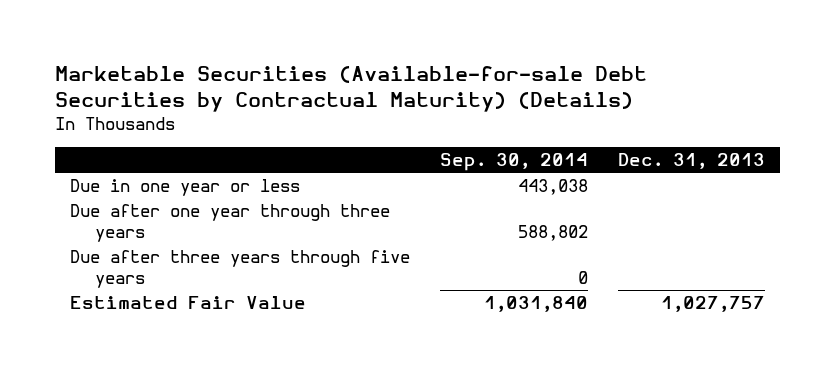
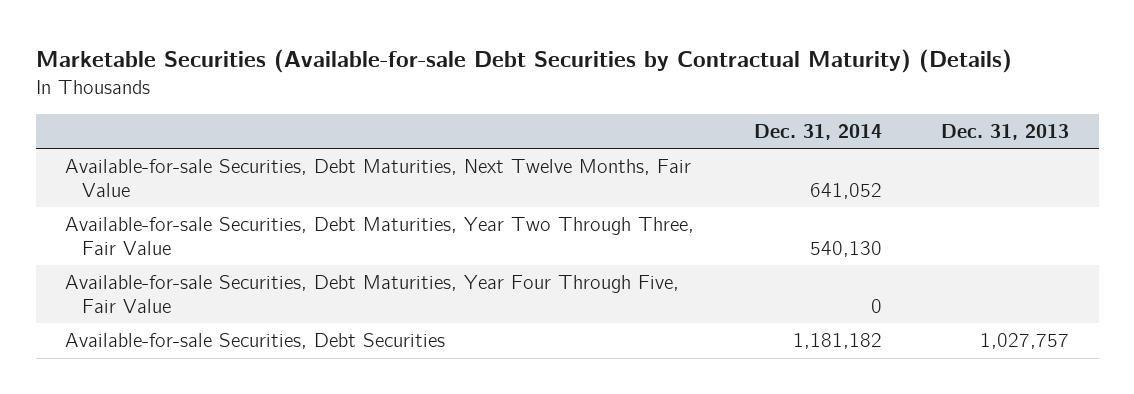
- | Sep. 30, 2014 | Dec. 31, 2013
+ | Dec. 31, 2014 | Dec. 31, 2013
- Due in one year or less | 443,038 |
- Due after one year through three years | 588,802 |
- Due after three years through five years | 0 |
- Estimated Fair Value | 1,031,840 | 1,027,757
+ Available-for-sale Securities, Debt Maturities, Next Twelve Months, Fair Value | 641,052 |
+ Available-for-sale Securities, Debt Maturities, Year Two Through Three, Fair Value | 540,130 |
+ Available-for-sale Securities, Debt Maturities, Year Four Through Five, Fair Value | 0 |
+ Available-for-sale Securities, Debt Securities | 1,181,182 | 1,027,757

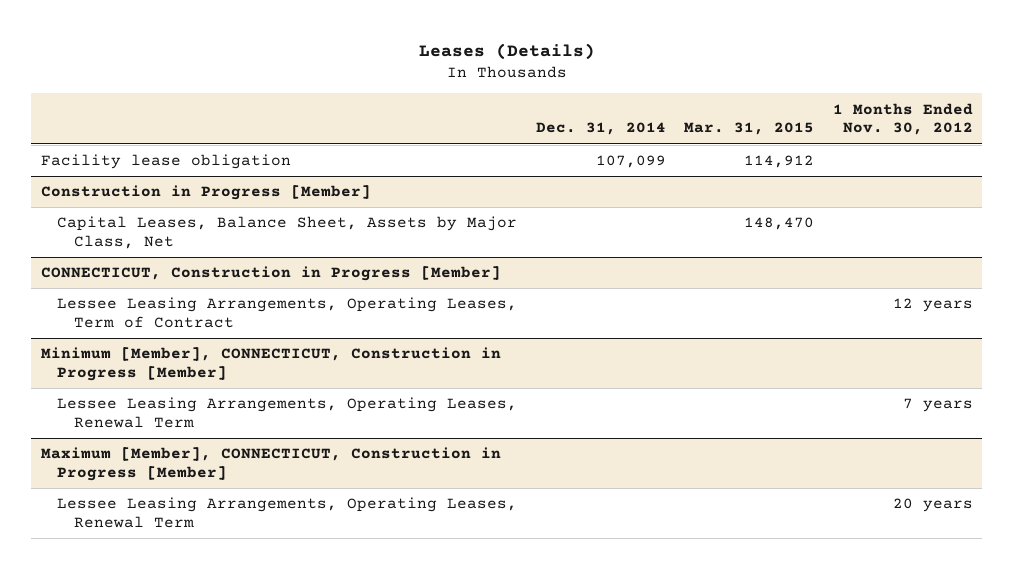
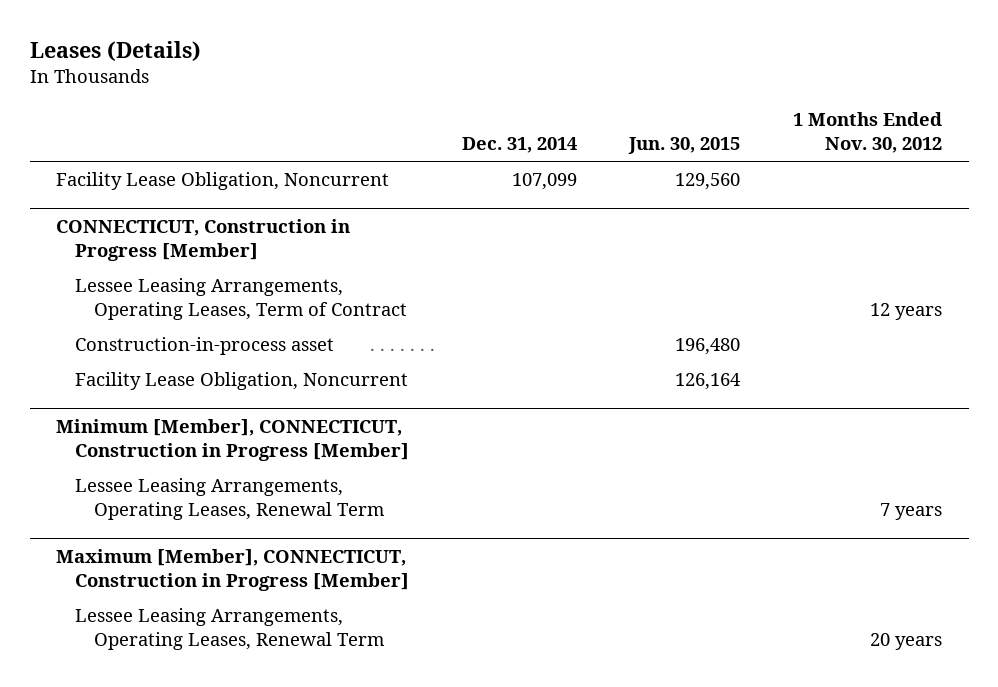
- | Dec. 31, 2014 | Mar. 31, 2015 | 1 Months Ended Nov. 30, 2012
+ | Dec. 31, 2014 | Jun. 30, 2015 | 1 Months Ended Nov. 30, 2012
- Facility lease obligation | 107,099 | 114,912 |
- Construction in Progress [Member]
- Capital Leases, Balance Sheet, Assets by Major Class, Net | | 148,470 |
+ Facility Lease Obligation, Noncurrent | 107,099 | 129,560 |
@ CONNECTICUT, Construction in Progress [Member]
+ Construction-in-process asset | | 196,480 |
+ Facility Lease Obligation, Noncurrent | | 126,164 |

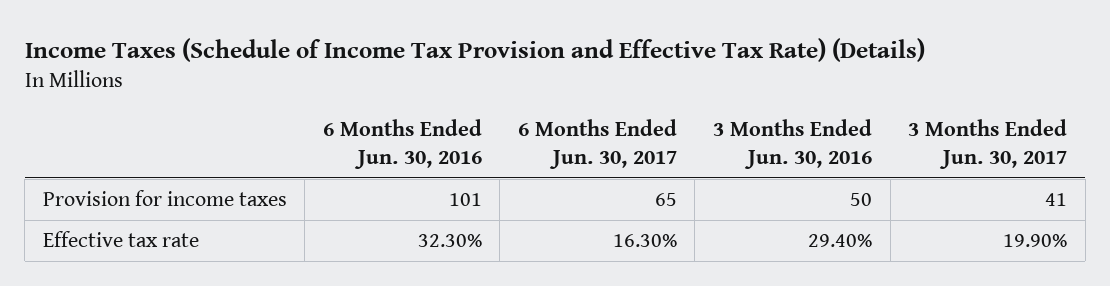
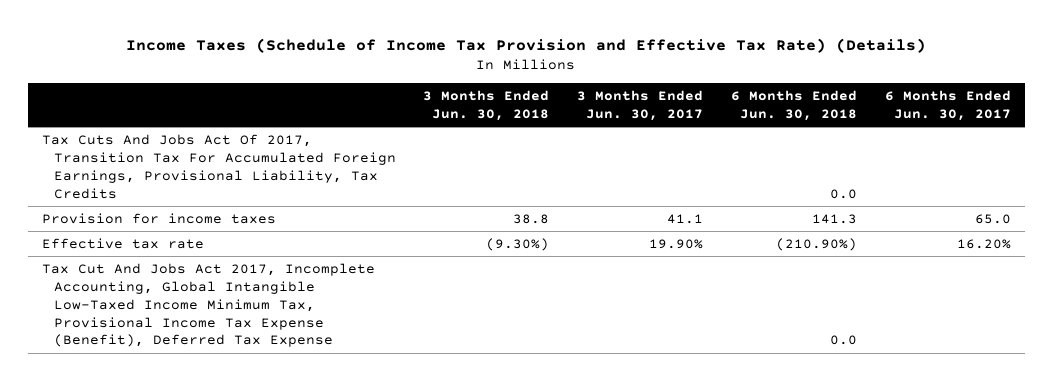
- | 6 Months Ended Jun. 30, 2016 | 6 Months Ended Jun. 30, 2017 | 3 Months Ended Jun. 30, 2016 | 3 Months Ended Jun. 30, 2017
+ | 3 Months Ended Jun. 30, 2018 | 3 Months Ended Jun. 30, 2017 | 6 Months Ended Jun. 30, 2018 | 6 Months Ended Jun. 30, 2017
- Provision for income taxes | 101 | 65 | 50 | 41
- Effective tax rate | 32.30% | 16.30% | 29.40% | 19.90%
+ Tax Cuts And Jobs Act Of 2017, Transition Tax For Accumulated Foreign Earnings, Provisional Liability, Tax Credits | | | 0.0 |
+ Provision for income taxes | 38.8 | 41.1 | 141.3 | 65.0
+ Effective tax rate | (9.30%) | 19.90% | (210.90%) | 16.20%
+ Tax Cut And Jobs Act 2017, Incomplete Accounting, Global Intangible Low-Taxed Income Minimum Tax, Provisional Income Tax Expense (Benefit), Deferred Tax Expense | | | 0.0 |

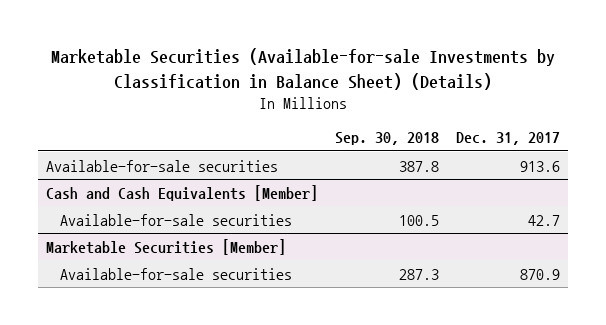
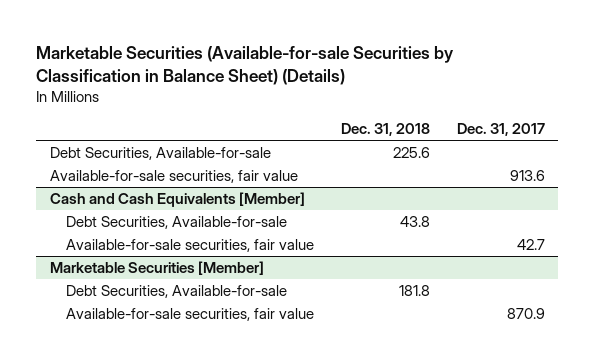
- Marketable Securities (Available-for-sale Investments by Classification in Balance Sheet) (Details)
+ Marketable Securities (Available-for-sale Securities by Classification in Balance Sheet) (Details)
- | Sep. 30, 2018 | Dec. 31, 2017
+ | Dec. 31, 2018 | Dec. 31, 2017
- Available-for-sale securities | 387.8 | 913.6
+ Debt Securities, Available-for-sale | 225.6 |
+ Available-for-sale securities, fair value | | 913.6
@ Cash and Cash Equivalents [Member]
- Available-for-sale securities | 100.5 | 42.7
+ Debt Securities, Available-for-sale | 43.8 |
+ Available-for-sale securities, fair value | | 42.7
@ Marketable Securities [Member]
- Available-for-sale securities | 287.3 | 870.9
+ Debt Securities, Available-for-sale | 181.8 |
+ Available-for-sale securities, fair value | | 870.9

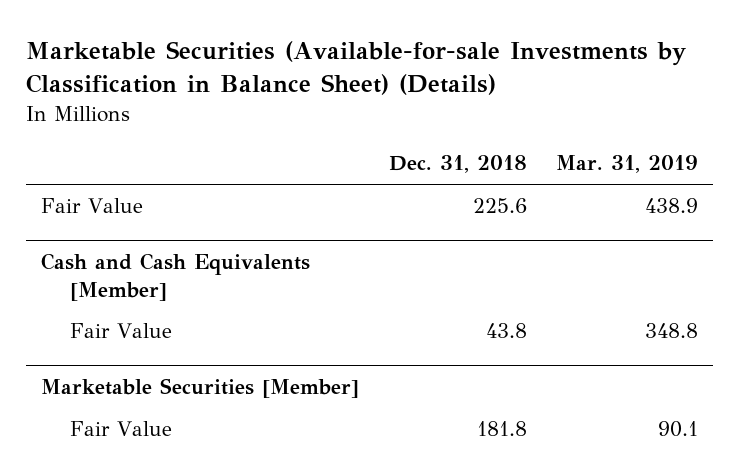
- Marketable Securities (Available-for-sale Securities by Classification in Balance Sheet) (Details)
+ Marketable Securities (Available-for-sale Investments by Classification in Balance Sheet) (Details)
- | Dec. 31, 2018 | Dec. 31, 2017
+ | Dec. 31, 2018 | Mar. 31, 2019
- Debt Securities, Available-for-sale | 225.6 |
- Available-for-sale securities, fair value | | 913.6
+ Fair Value | 225.6 | 438.9
@ Cash and Cash Equivalents [Member]
- Debt Securities, Available-for-sale | 43.8 |
- Available-for-sale securities, fair value | | 42.7
+ Fair Value | 43.8 | 348.8
@ Marketable Securities [Member]
- Debt Securities, Available-for-sale | 181.8 |
- Available-for-sale securities, fair value | | 870.9
+ Fair Value | 181.8 | 90.1

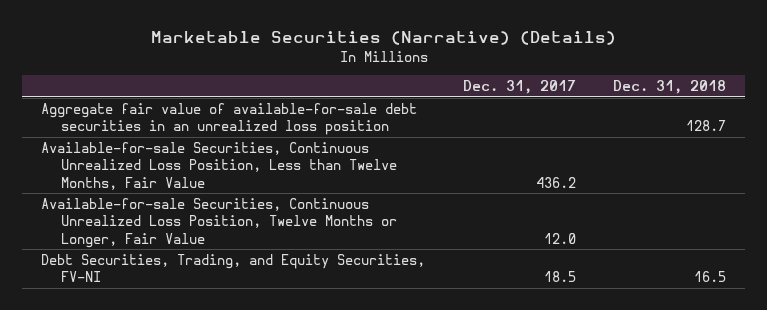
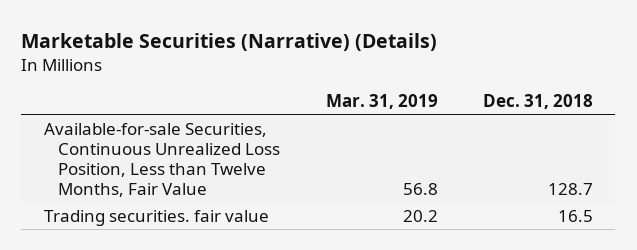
- | Dec. 31, 2017 | Dec. 31, 2018
+ | Mar. 31, 2019 | Dec. 31, 2018
- Aggregate fair value of available-for-sale debt securities in an unrealized loss position | | 128.7
- Available-for-sale Securities, Continuous Unrealized Loss Position, Less than Twelve Months, Fair Value | 436.2 |
- Available-for-sale Securities, Continuous Unrealized Loss Position, Twelve Months or Longer, Fair Value | 12.0 |
- Debt Securities, Trading, and Equity Securities, FV-NI | 18.5 | 16.5
+ Available-for-sale Securities, Continuous Unrealized Loss Position, Less than Twelve Months, Fair Value | 56.8 | 128.7
+ Trading securities. fair value | 20.2 | 16.5

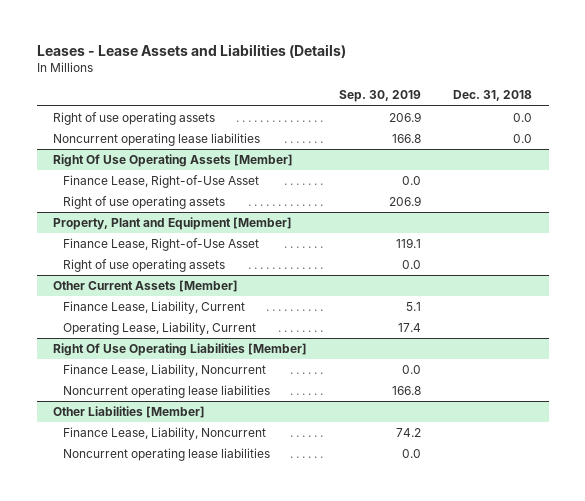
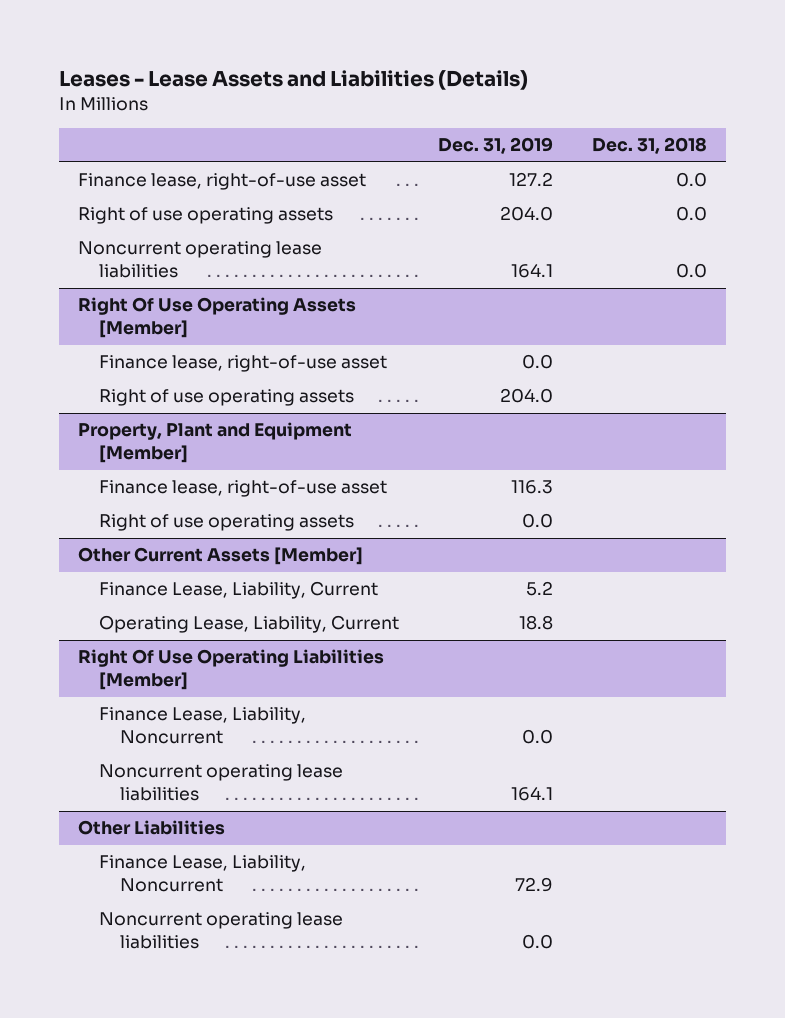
- | Sep. 30, 2019 | Dec. 31, 2018
+ | Dec. 31, 2019 | Dec. 31, 2018
+ Finance lease, right-of-use asset | 127.2 | 0.0
@ Right Of Use Operating Assets [Member]
- Finance Lease, Right-of-Use Asset | 0.0 |
+ Finance lease, right-of-use asset | 0.0 |
@ Property, Plant and Equipment [Member]
- Finance Lease, Right-of-Use Asset | 119.1 |
+ Finance lease, right-of-use asset | 116.3 |
- Other Liabilities [Member]
+ Other Liabilities

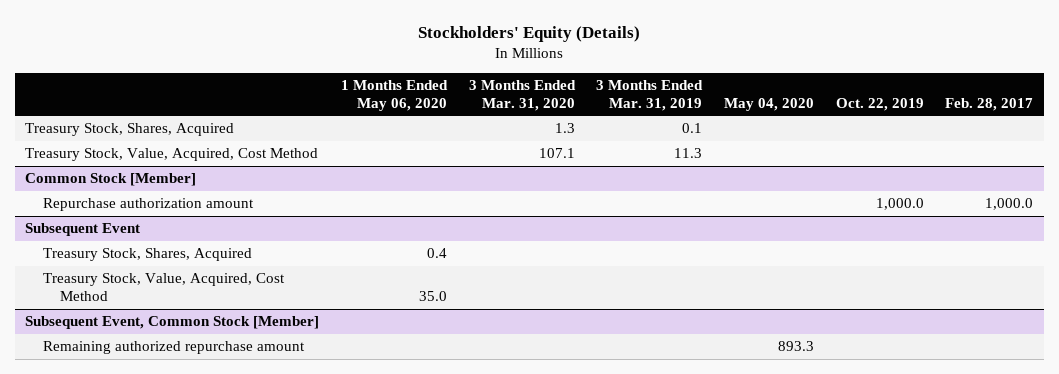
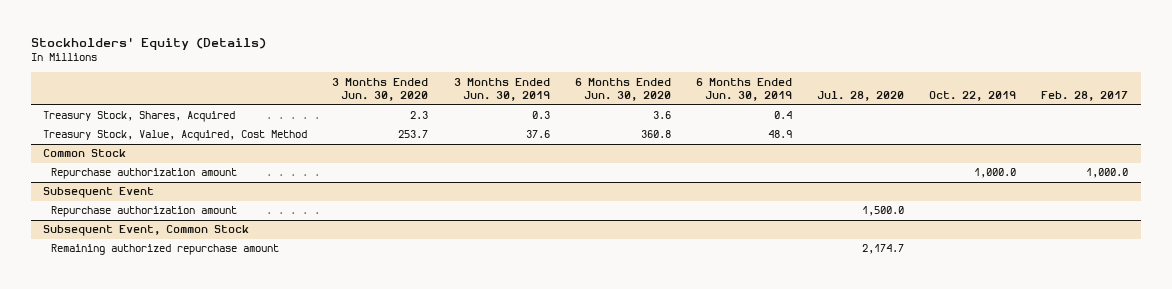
- | 1 Months Ended May 06, 2020 | 3 Months Ended Mar. 31, 2020 | 3 Months Ended Mar. 31, 2019 | May 04, 2020 | Oct. 22, 2019 | Feb. 28, 2017
+ | 3 Months Ended Jun. 30, 2020 | 3 Months Ended Jun. 30, 2019 | 6 Months Ended Jun. 30, 2020 | 6 Months Ended Jun. 30, 2019 | Jul. 28, 2020 | Oct. 22, 2019 | Feb. 28, 2017
- Common Stock [Member]
+ Common Stock
@ Subsequent Event
- Treasury Stock, Shares, Acquired | 0.4 | | | | |
- Treasury Stock, Value, Acquired, Cost Method | 35.0 | | | | |
- Subsequent Event, Common Stock [Member]
@ Subsequent Event
+ Repurchase authorization amount | | | | | 1,500.0 | |
+ Subsequent Event, Common Stock

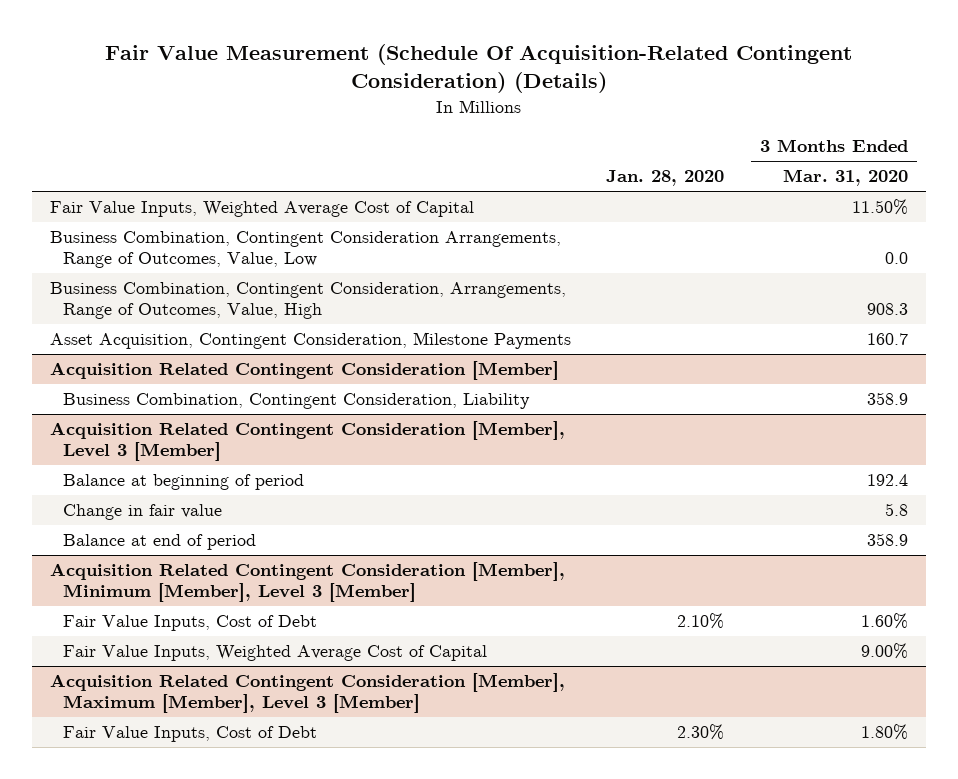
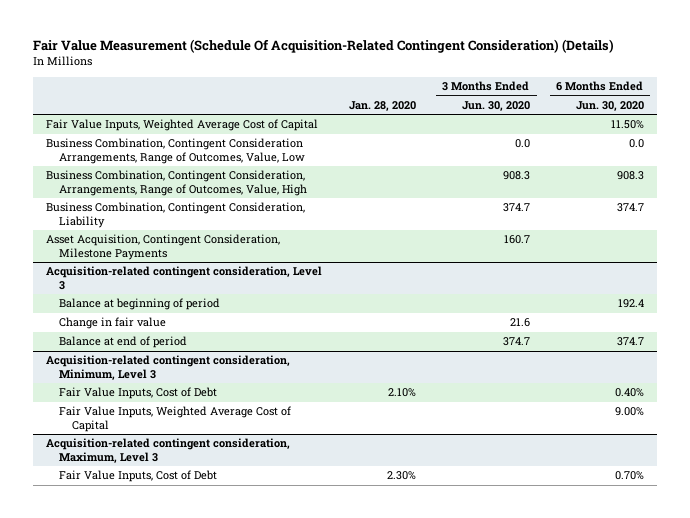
- | Jan. 28, 2020 | 3 Months Ended Mar. 31, 2020
+ | Jan. 28, 2020 | 3 Months Ended Jun. 30, 2020 | 6 Months Ended Jun. 30, 2020
+ Business Combination, Contingent Consideration, Liability | | 374.7 | 374.7
- Acquisition Related Contingent Consideration [Member]
- Business Combination, Contingent Consideration, Liability | | 358.9
- Acquisition Related Contingent Consideration [Member], Level 3 [Member]
+ Acquisition-related contingent consideration, Level 3
- Acquisition Related Contingent Consideration [Member], Minimum [Member], Level 3 [Member]
+ Acquisition-related contingent consideration, Minimum, Level 3
- Acquisition Related Contingent Consideration [Member], Maximum [Member], Level 3 [Member]
+ Acquisition-related contingent consideration, Maximum, Level 3

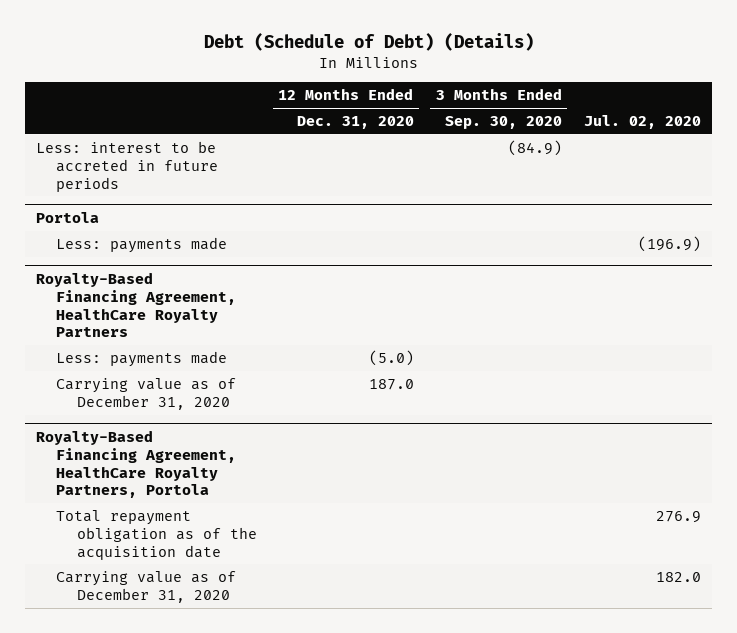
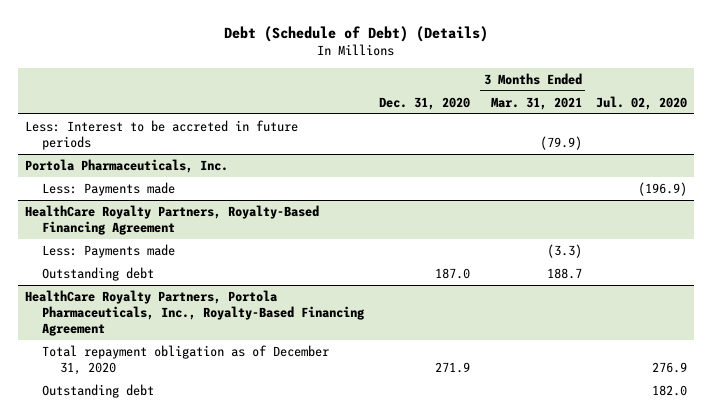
- | 12 Months Ended Dec. 31, 2020 | 3 Months Ended Sep. 30, 2020 | Jul. 02, 2020
+ | Dec. 31, 2020 | 3 Months Ended Mar. 31, 2021 | Jul. 02, 2020
- Less: interest to be accreted in future periods | | (84.9) |
- Portola
- Less: payments made | | | (196.9)
- Royalty-Based Financing Agreement, HealthCare Royalty Partners
- Less: payments made | (5.0) | |
- Carrying value as of December 31, 2020 | 187.0 | |
- Royalty-Based Financing Agreement, HealthCare Royalty Partners, Portola
- Total repayment obligation as of the acquisition date | | | 276.9
- Carrying value as of December 31, 2020 | | | 182.0
+ Less: Interest to be accreted in future periods | | (79.9) |
+ Portola Pharmaceuticals, Inc.
+ Less: Payments made | | | (196.9)
+ HealthCare Royalty Partners, Royalty-Based Financing Agreement
+ Less: Payments made | | (3.3) |
+ Outstanding debt | 187.0 | 188.7 |
+ HealthCare Royalty Partners, Portola Pharmaceuticals, Inc., Royalty-Based Financing Agreement
+ Total repayment obligation as of December 31, 2020 | 271.9 | | 276.9
+ Outstanding debt | | | 182.0

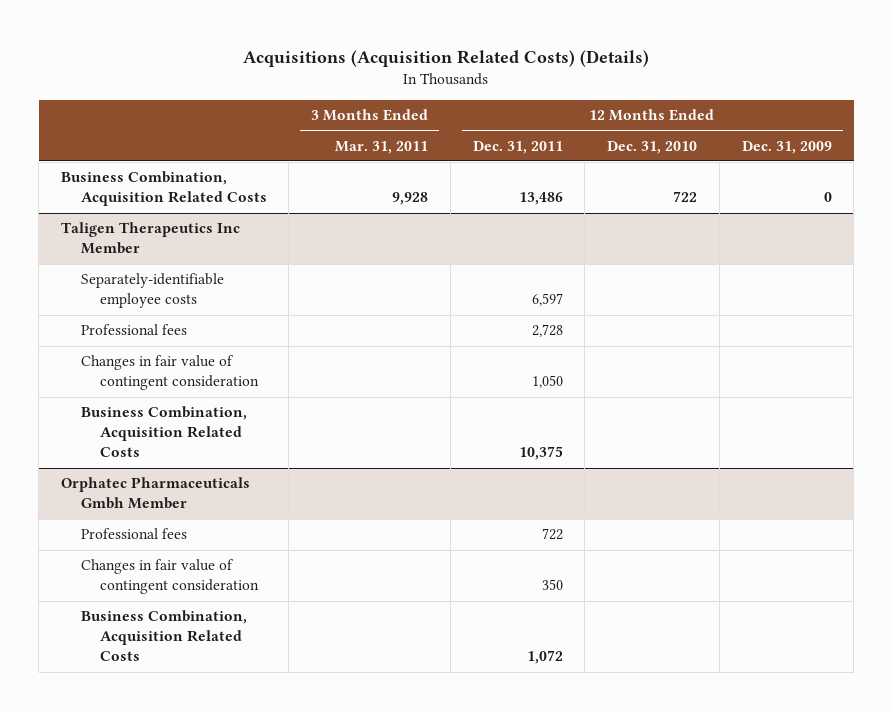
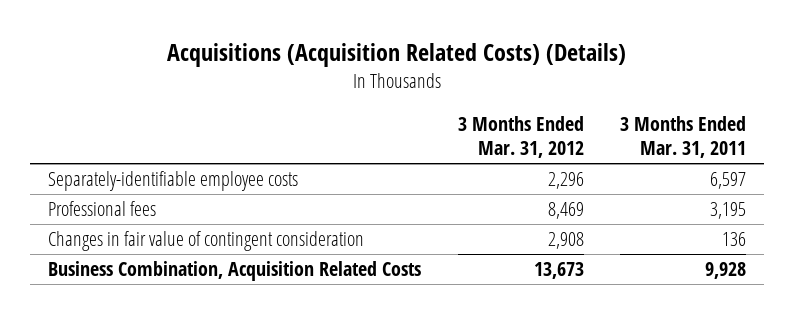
- | 3 Months Ended Mar. 31, 2011 | 12 Months Ended Dec. 31, 2011 | 12 Months Ended Dec. 31, 2010 | 12 Months Ended Dec. 31, 2009
+ | 3 Months Ended Mar. 31, 2012 | 3 Months Ended Mar. 31, 2011
+ Separately-identifiable employee costs | 2,296 | 6,597
+ Professional fees | 8,469 | 3,195
+ Changes in fair value of contingent consideration | 2,908 | 136
- Taligen Therapeutics Inc Member
- Separately-identifiable employee costs | | 6,597 | |
- Professional fees | | 2,728 | |
- Changes in fair value of contingent consideration | | 1,050 | |
- Business Combination, Acquisition Related Costs | | 10,375 | |
- Orphatec Pharmaceuticals Gmbh Member
- Professional fees | | 722 | |
- Changes in fair value of contingent consideration | | 350 | |
- Business Combination, Acquisition Related Costs | | 1,072 | |

